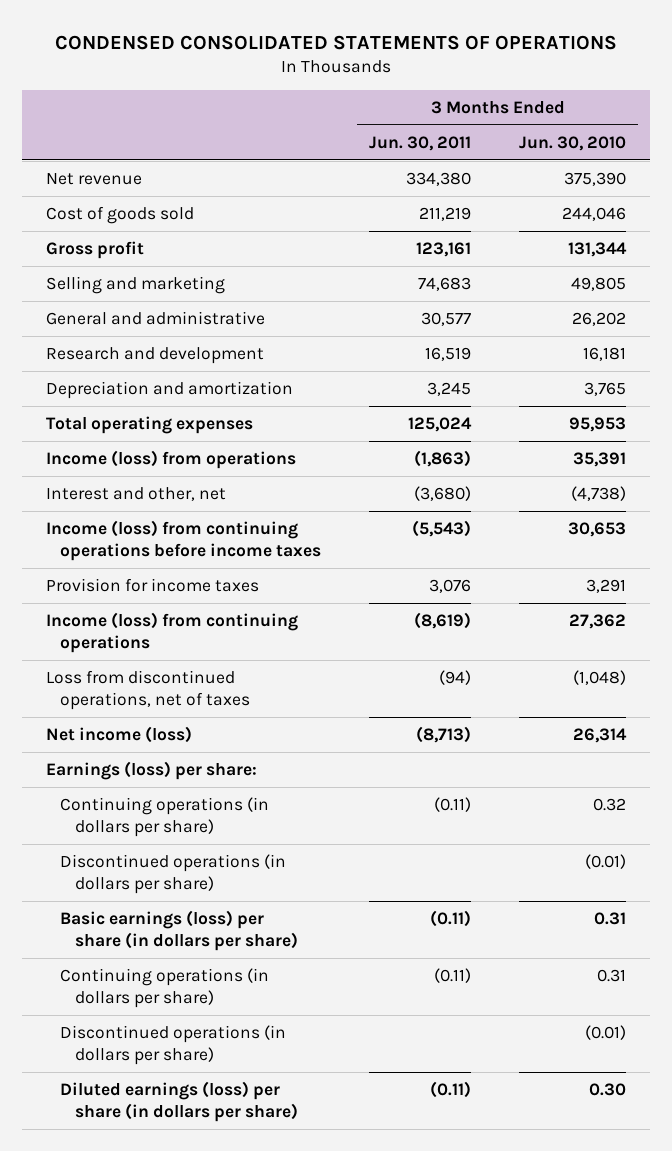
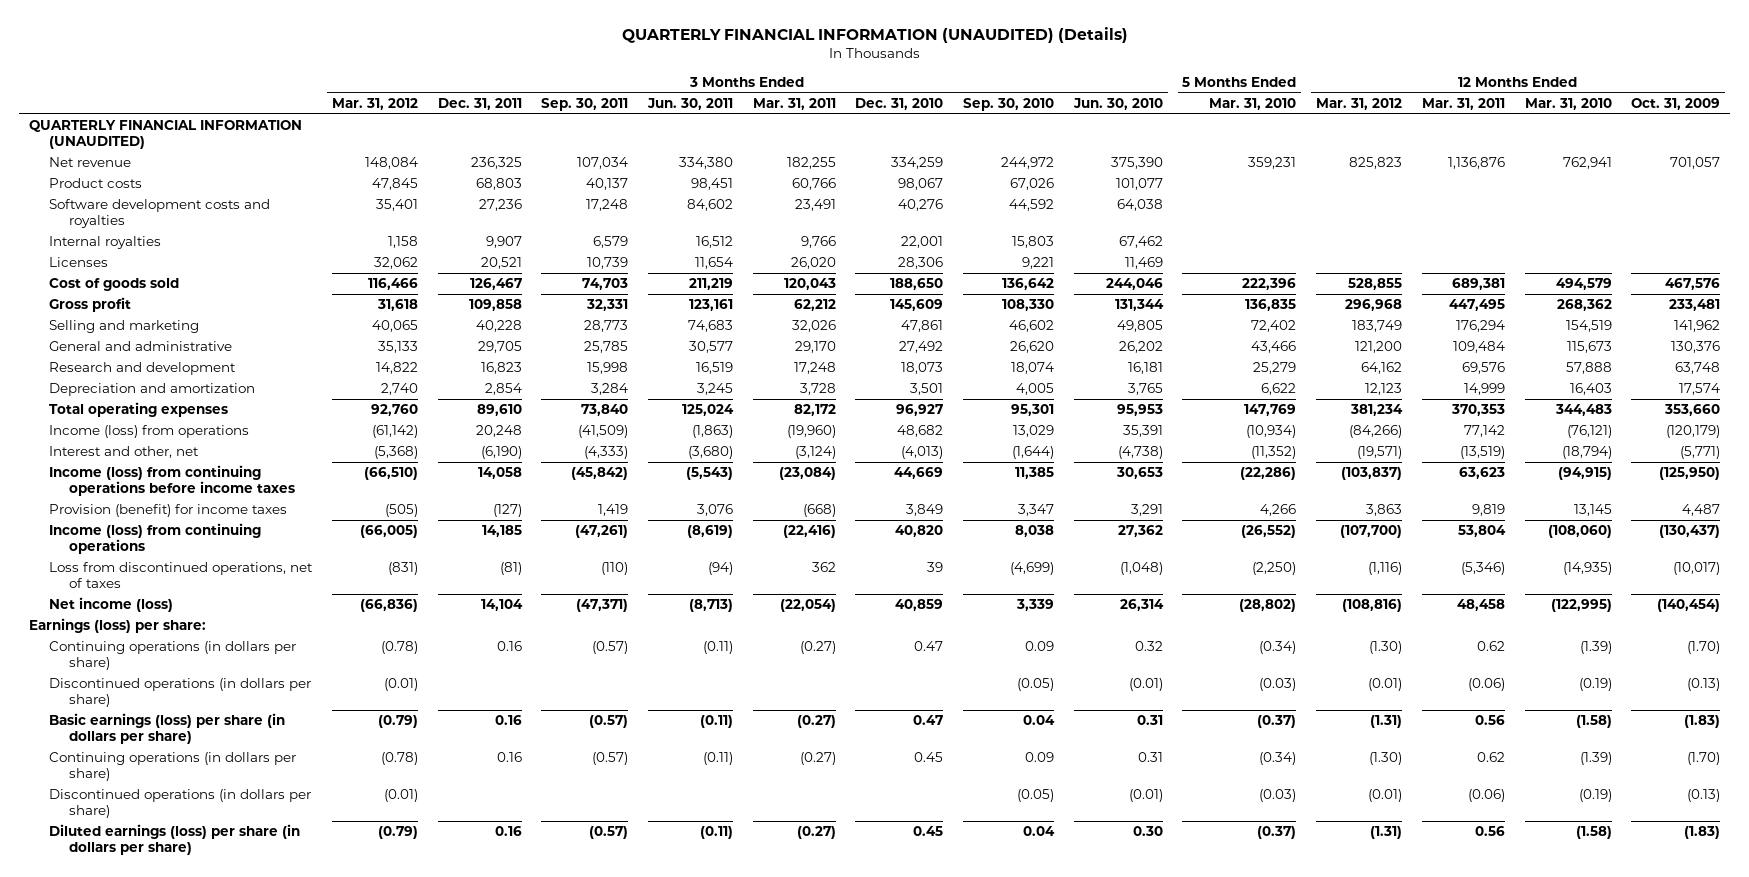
- CONDENSED CONSOLIDATED STATEMENTS OF OPERATIONS
+ QUARTERLY FINANCIAL INFORMATION (UNAUDITED) (Details)
- | 3 Months Ended Jun. 30, 2011 | 3 Months Ended Jun. 30, 2010
+ | 3 Months Ended Mar. 31, 2012 | 3 Months Ended Dec. 31, 2011 | 3 Months Ended Sep. 30, 2011 | 3 Months Ended Jun. 30, 2011 | 3 Months Ended Mar. 31, 2011 | 3 Months Ended Dec. 31, 2010 | 3 Months Ended Sep. 30, 2010 | 3 Months Ended Jun. 30, 2010 | 5 Months Ended Mar. 31, 2010 | 12 Months Ended Mar. 31, 2012 | 12 Months Ended Mar. 31, 2011 | 12 Months Ended Mar. 31, 2010 | 12 Months Ended Oct. 31, 2009
+ QUARTERLY FINANCIAL INFORMATION (UNAUDITED)
+ Product costs | 47,845 | 68,803 | 40,137 | 98,451 | 60,766 | 98,067 | 67,026 | 101,077 | | | | |
+ Software development costs and royalties | 35,401 | 27,236 | 17,248 | 84,602 | 23,491 | 40,276 | 44,592 | 64,038 | | | | |
+ Internal royalties | 1,158 | 9,907 | 6,579 | 16,512 | 9,766 | 22,001 | 15,803 | 67,462 | | | | |
+ Licenses | 32,062 | 20,521 | 10,739 | 11,654 | 26,020 | 28,306 | 9,221 | 11,469 | | | | |
- Provision for income taxes | 3,076 | 3,291
+ Provision (benefit) for income taxes | (505) | (127) | 1,419 | 3,076 | (668) | 3,849 | 3,347 | 3,291 | 4,266 | 3,863 | 9,819 | 13,145 | 4,487

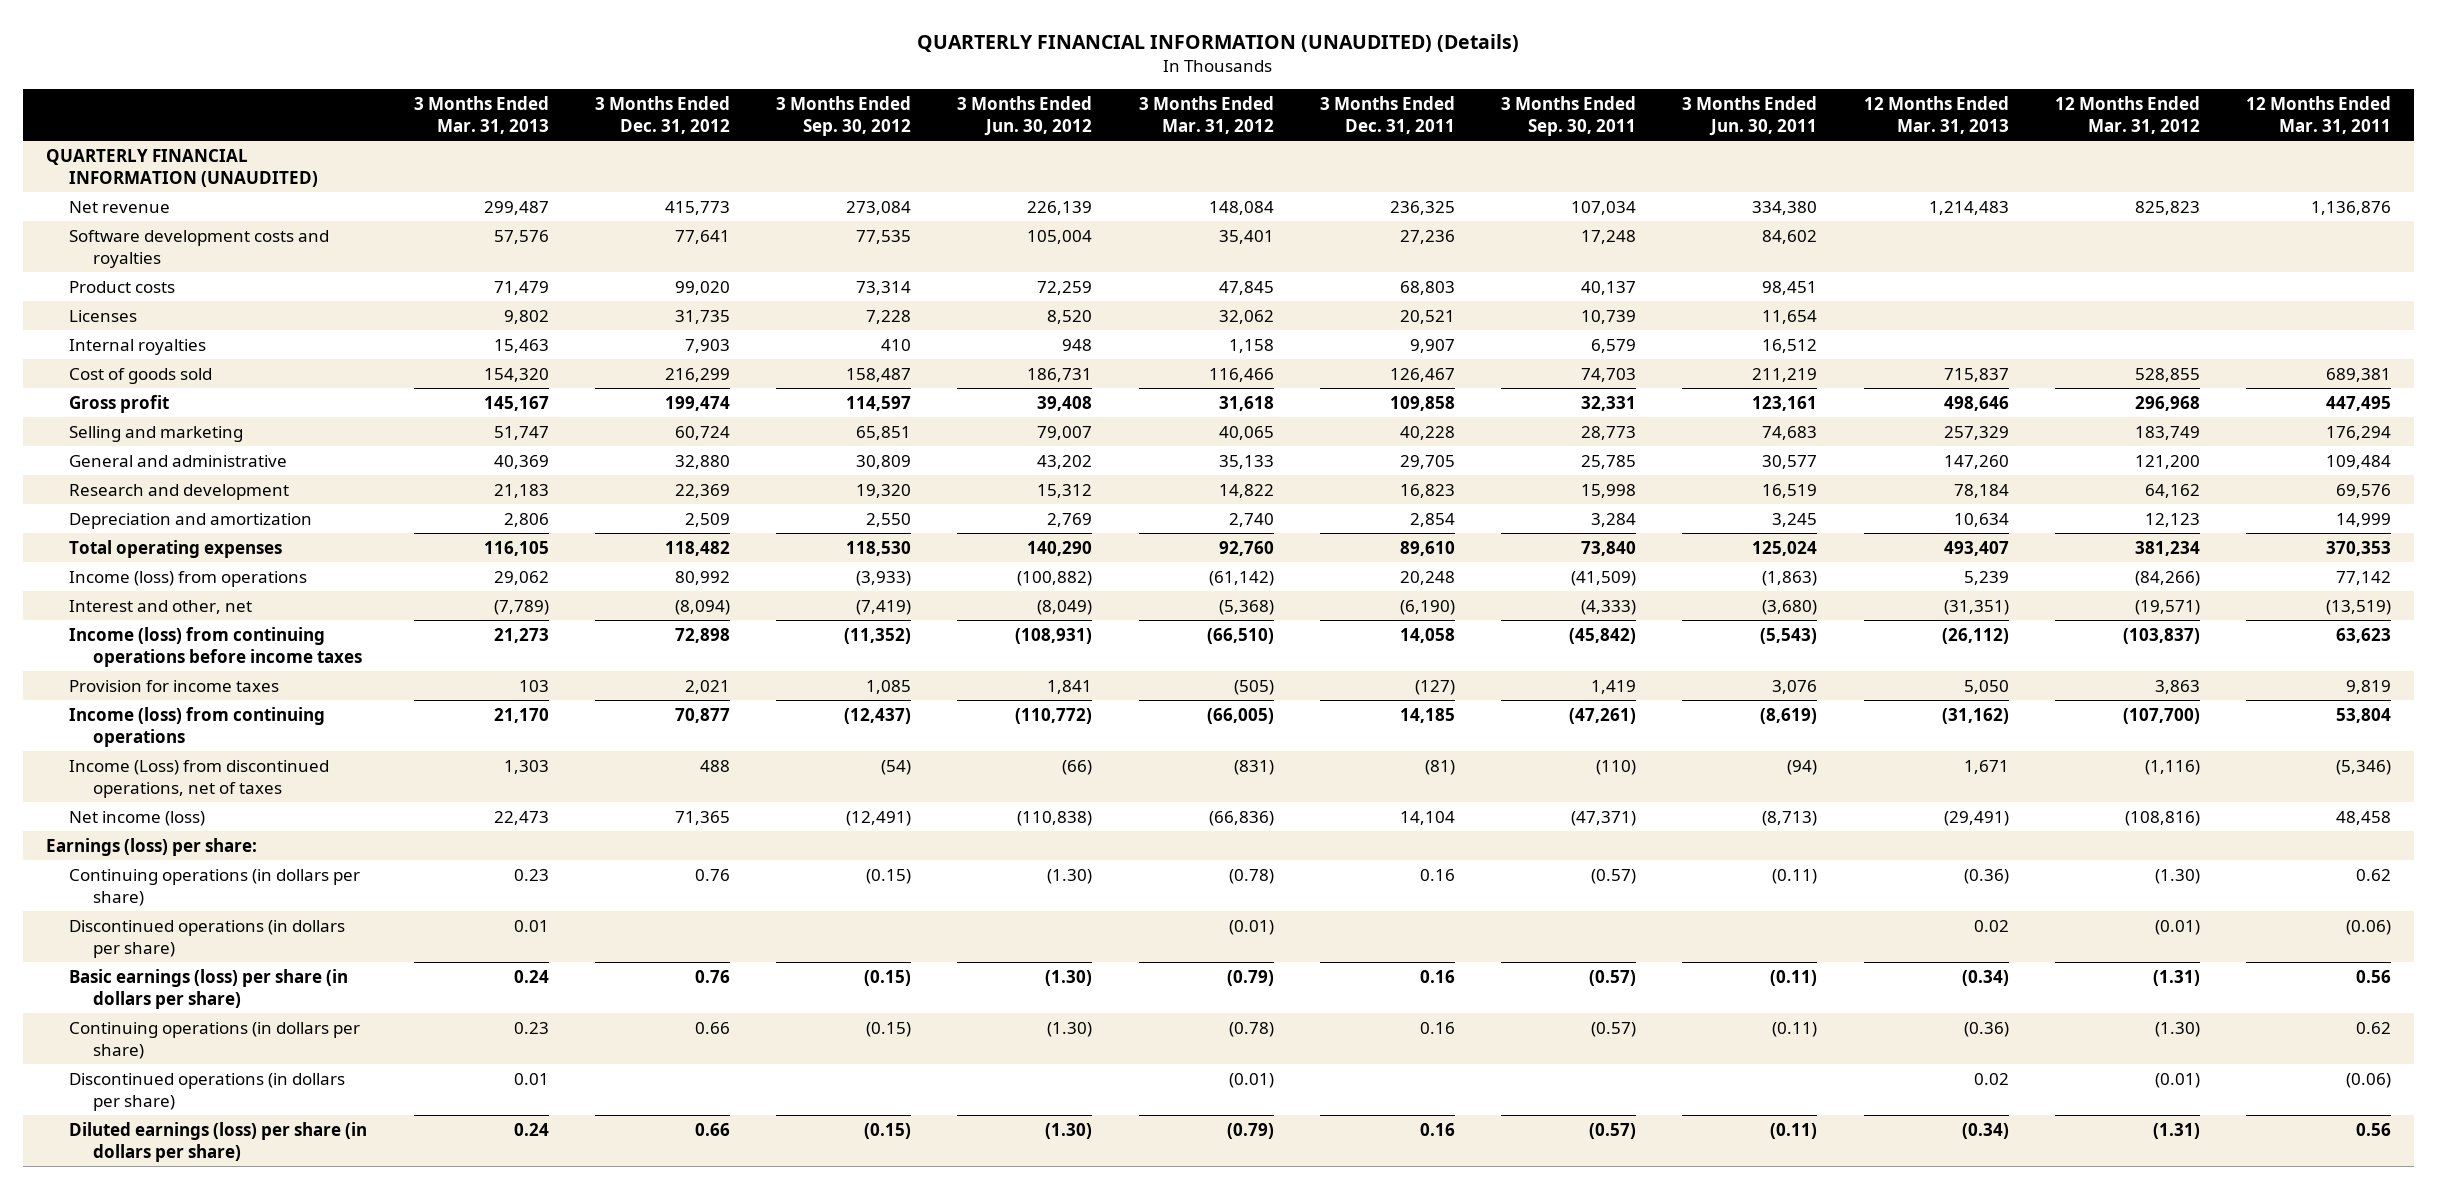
- | 3 Months Ended Mar. 31, 2012 | 3 Months Ended Dec. 31, 2011 | 3 Months Ended Sep. 30, 2011 | 3 Months Ended Jun. 30, 2011 | 3 Months Ended Mar. 31, 2011 | 3 Months Ended Dec. 31, 2010 | 3 Months Ended Sep. 30, 2010 | 3 Months Ended Jun. 30, 2010 | 5 Months Ended Mar. 31, 2010 | 12 Months Ended Mar. 31, 2012 | 12 Months Ended Mar. 31, 2011 | 12 Months Ended Mar. 31, 2010 | 12 Months Ended Oct. 31, 2009
+ | 3 Months Ended Mar. 31, 2013 | 3 Months Ended Dec. 31, 2012 | 3 Months Ended Sep. 30, 2012 | 3 Months Ended Jun. 30, 2012 | 3 Months Ended Mar. 31, 2012 | 3 Months Ended Dec. 31, 2011 | 3 Months Ended Sep. 30, 2011 | 3 Months Ended Jun. 30, 2011 | 12 Months Ended Mar. 31, 2013 | 12 Months Ended Mar. 31, 2012 | 12 Months Ended Mar. 31, 2011
moved down: Product costs | 71,479 | 99,020 | 73,314 | 72,259 | 47,845 | 68,803 | 40,137 | 98,451 | | |
moved down: Internal royalties | 15,463 | 7,903 | 410 | 948 | 1,158 | 9,907 | 6,579 | 16,512 | | |
- Provision (benefit) for income taxes | (505) | (127) | 1,419 | 3,076 | (668) | 3,849 | 3,347 | 3,291 | 4,266 | 3,863 | 9,819 | 13,145 | 4,487
+ Provision for income taxes | 103 | 2,021 | 1,085 | 1,841 | (505) | (127) | 1,419 | 3,076 | 5,050 | 3,863 | 9,819
- Loss from discontinued operations, net of taxes | (831) | (81) | (110) | (94) | 362 | 39 | (4,699) | (1,048) | (2,250) | (1,116) | (5,346) | (14,935) | (10,017)
+ Income (Loss) from discontinued operations, net of taxes | 1,303 | 488 | (54) | (66) | (831) | (81) | (110) | (94) | 1,671 | (1,116) | (5,346)

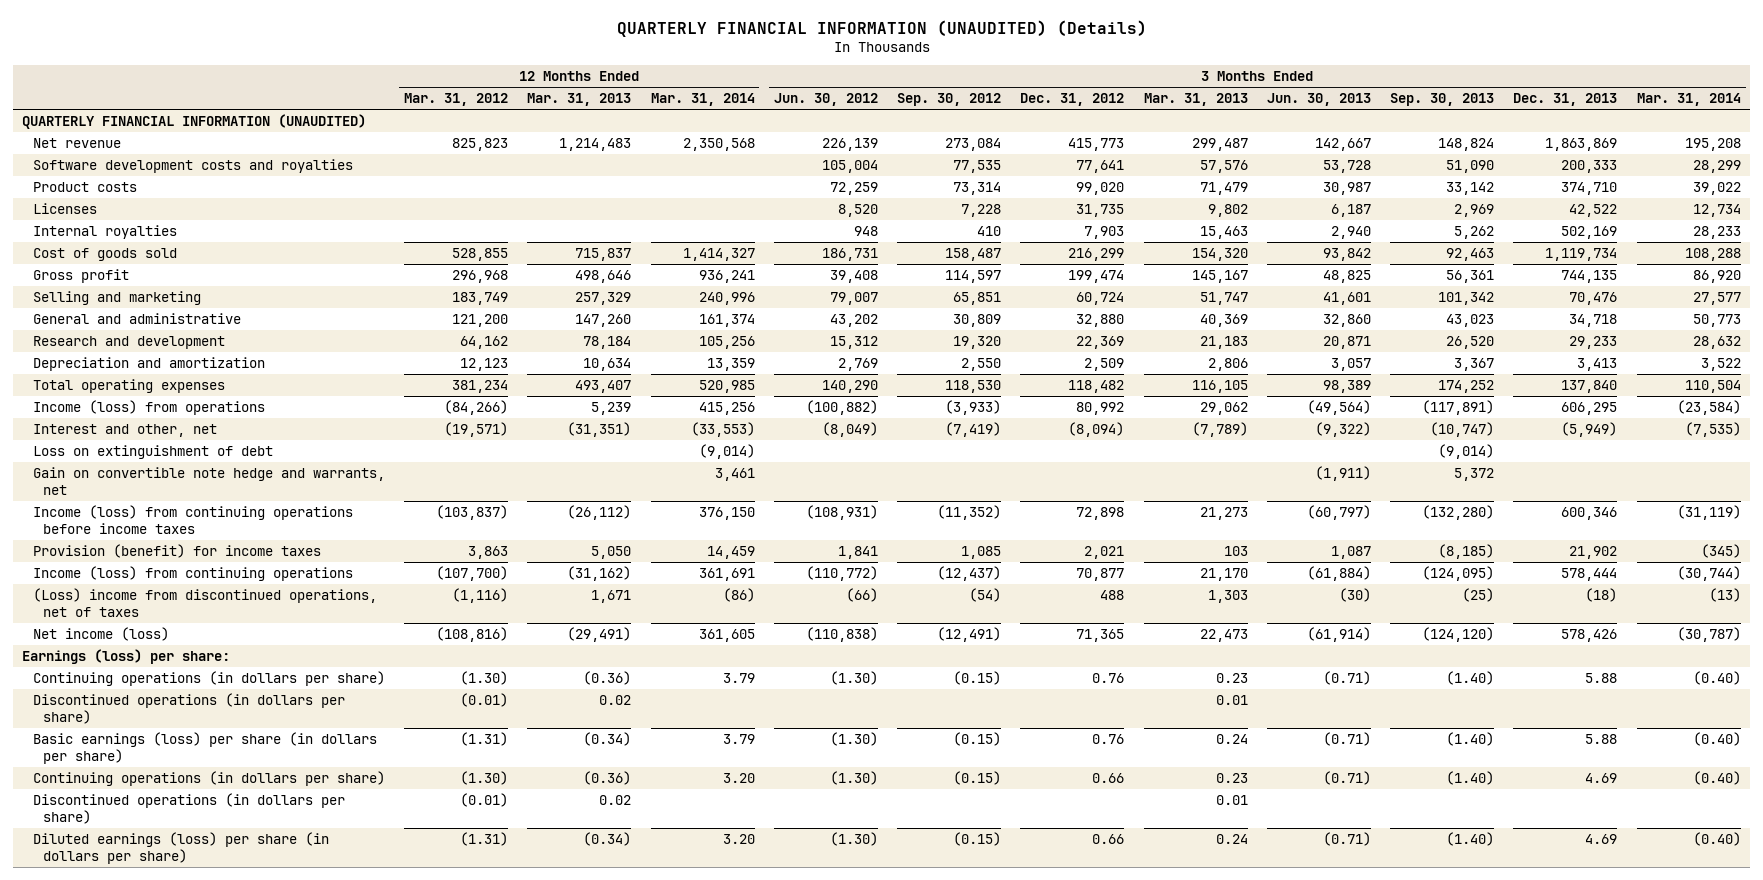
- | 3 Months Ended Mar. 31, 2013 | 3 Months Ended Dec. 31, 2012 | 3 Months Ended Sep. 30, 2012 | 3 Months Ended Jun. 30, 2012 | 3 Months Ended Mar. 31, 2012 | 3 Months Ended Dec. 31, 2011 | 3 Months Ended Sep. 30, 2011 | 3 Months Ended Jun. 30, 2011 | 12 Months Ended Mar. 31, 2013 | 12 Months Ended Mar. 31, 2012 | 12 Months Ended Mar. 31, 2011
+ | 12 Months Ended Mar. 31, 2012 | 12 Months Ended Mar. 31, 2013 | 12 Months Ended Mar. 31, 2014 | 3 Months Ended Jun. 30, 2012 | 3 Months Ended Sep. 30, 2012 | 3 Months Ended Dec. 31, 2012 | 3 Months Ended Mar. 31, 2013 | 3 Months Ended Jun. 30, 2013 | 3 Months Ended Sep. 30, 2013 | 3 Months Ended Dec. 31, 2013 | 3 Months Ended Mar. 31, 2014
+ Loss on extinguishment of debt | | | (9,014) | | | | | | (9,014) | |
+ Gain on convertible note hedge and warrants, net | | | 3,461 | | | | | (1,911) | 5,372 | |
- Provision for income taxes | 103 | 2,021 | 1,085 | 1,841 | (505) | (127) | 1,419 | 3,076 | 5,050 | 3,863 | 9,819
+ Provision (benefit) for income taxes | 3,863 | 5,050 | 14,459 | 1,841 | 1,085 | 2,021 | 103 | 1,087 | (8,185) | 21,902 | (345)
- Income (Loss) from discontinued operations, net of taxes | 1,303 | 488 | (54) | (66) | (831) | (81) | (110) | (94) | 1,671 | (1,116) | (5,346)
+ (Loss) income from discontinued operations, net of taxes | (1,116) | 1,671 | (86) | (66) | (54) | 488 | 1,303 | (30) | (25) | (18) | (13)

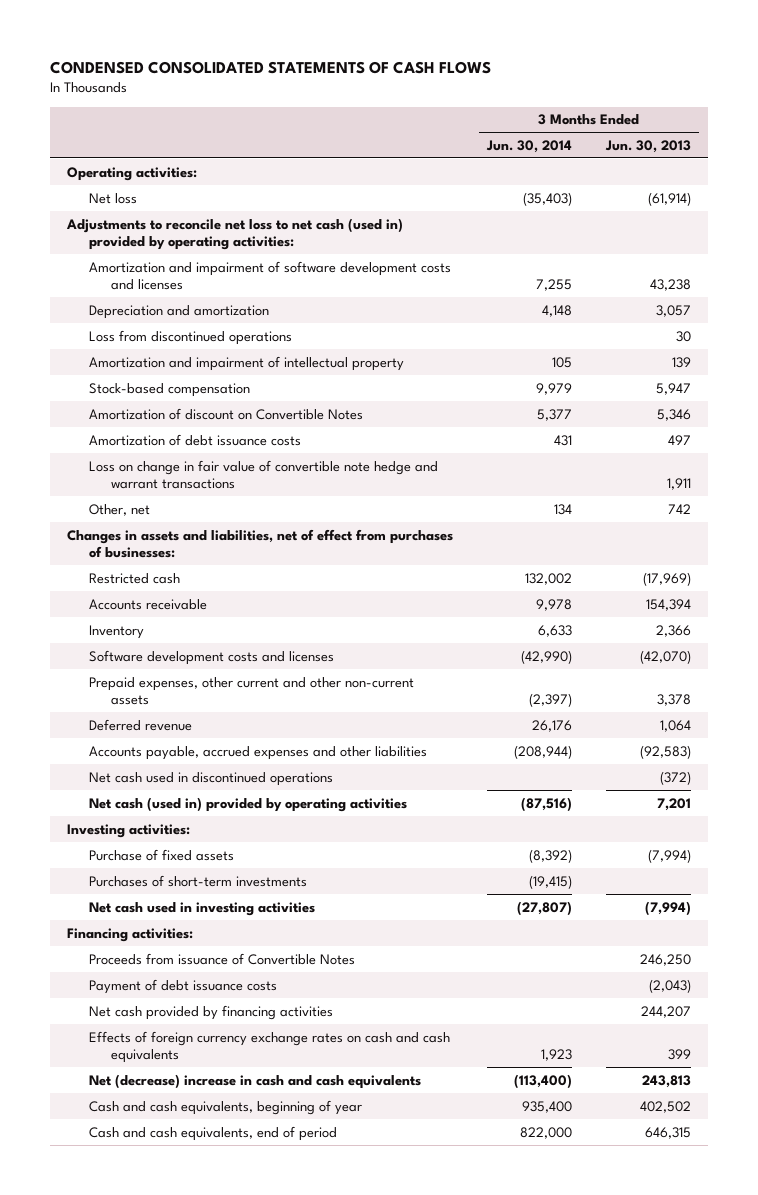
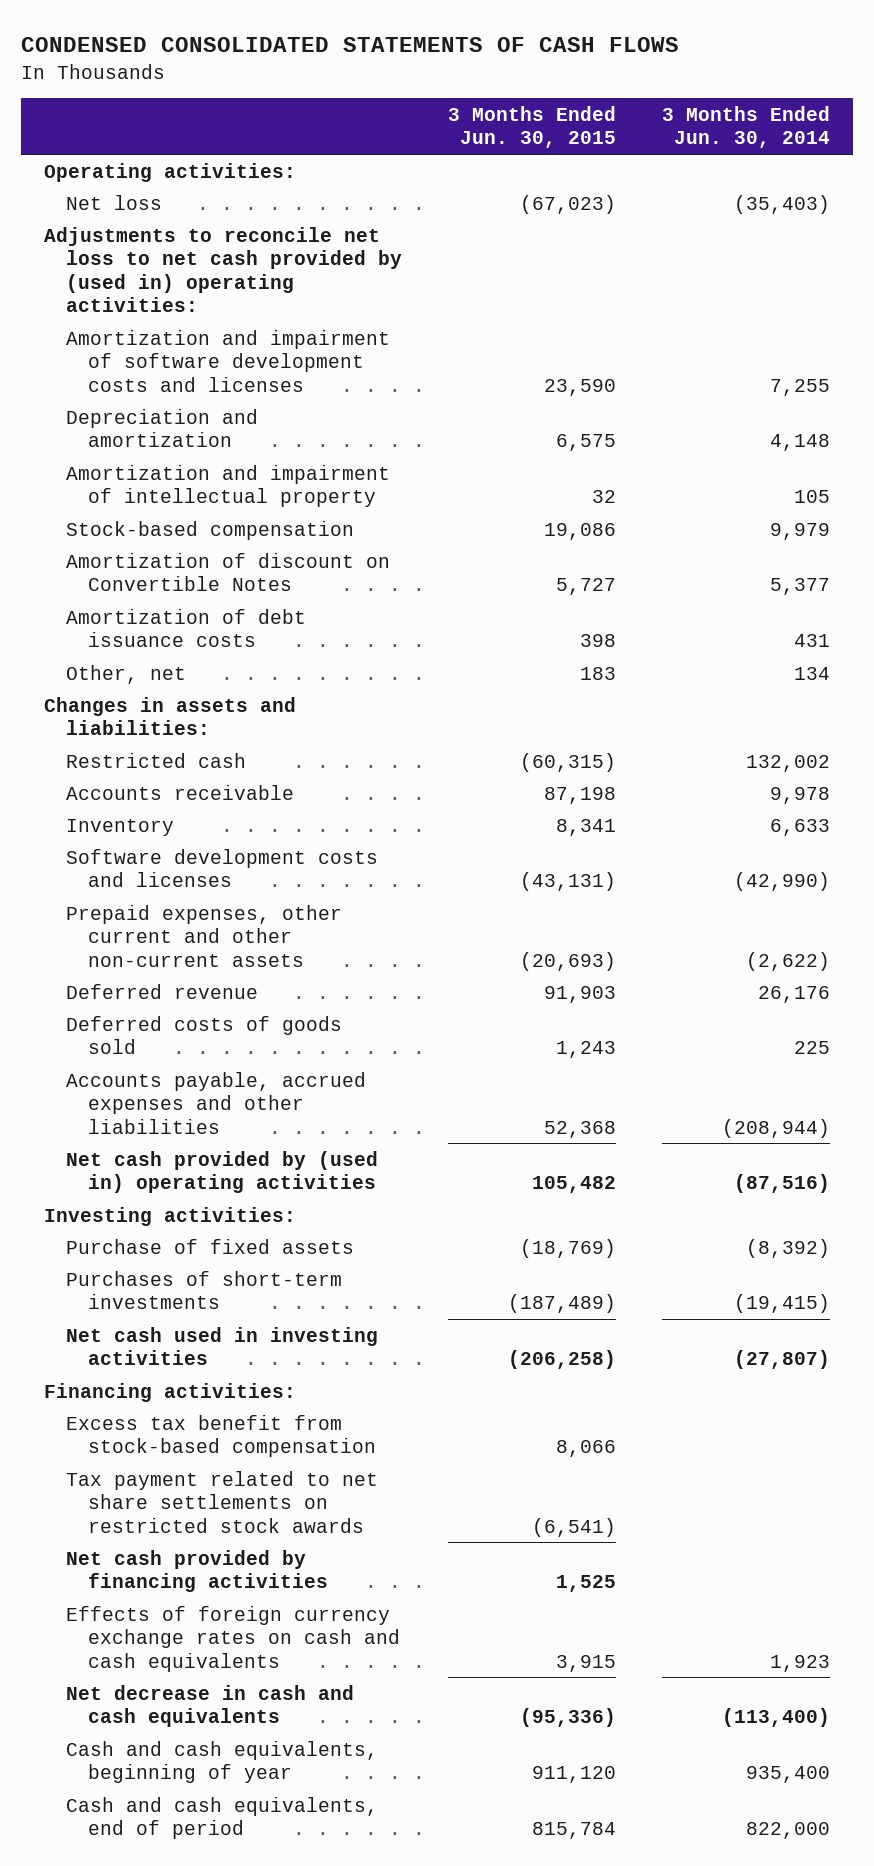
- | 3 Months Ended Jun. 30, 2014 | 3 Months Ended Jun. 30, 2013
+ | 3 Months Ended Jun. 30, 2015 | 3 Months Ended Jun. 30, 2014
- Adjustments to reconcile net loss to net cash (used in) provided by operating activities:
+ Adjustments to reconcile net loss to net cash provided by (used in) operating activities:
- Loss from discontinued operations | | 30
- Loss on change in fair value of convertible note hedge and warrant transactions | | 1,911
- Changes in assets and liabilities, net of effect from purchases of businesses:
+ Changes in assets and liabilities:
- Prepaid expenses, other current and other non-current assets | (2,397) | 3,378
+ Prepaid expenses, other current and other non-current assets | (20,693) | (2,622)
+ Deferred costs of goods sold | 1,243 | 225
- Net cash used in discontinued operations | | (372)
- Net cash (used in) provided by operating activities | (87,516) | 7,201
+ Net cash provided by (used in) operating activities | 105,482 | (87,516)
- Proceeds from issuance of Convertible Notes | | 246,250
- Payment of debt issuance costs | | (2,043)
+ Excess tax benefit from stock-based compensation | 8,066 |
+ Tax payment related to net share settlements on restricted stock awards | (6,541) |
- Net (decrease) increase in cash and cash equivalents | (113,400) | 243,813
+ Net decrease in cash and cash equivalents | (95,336) | (113,400)

